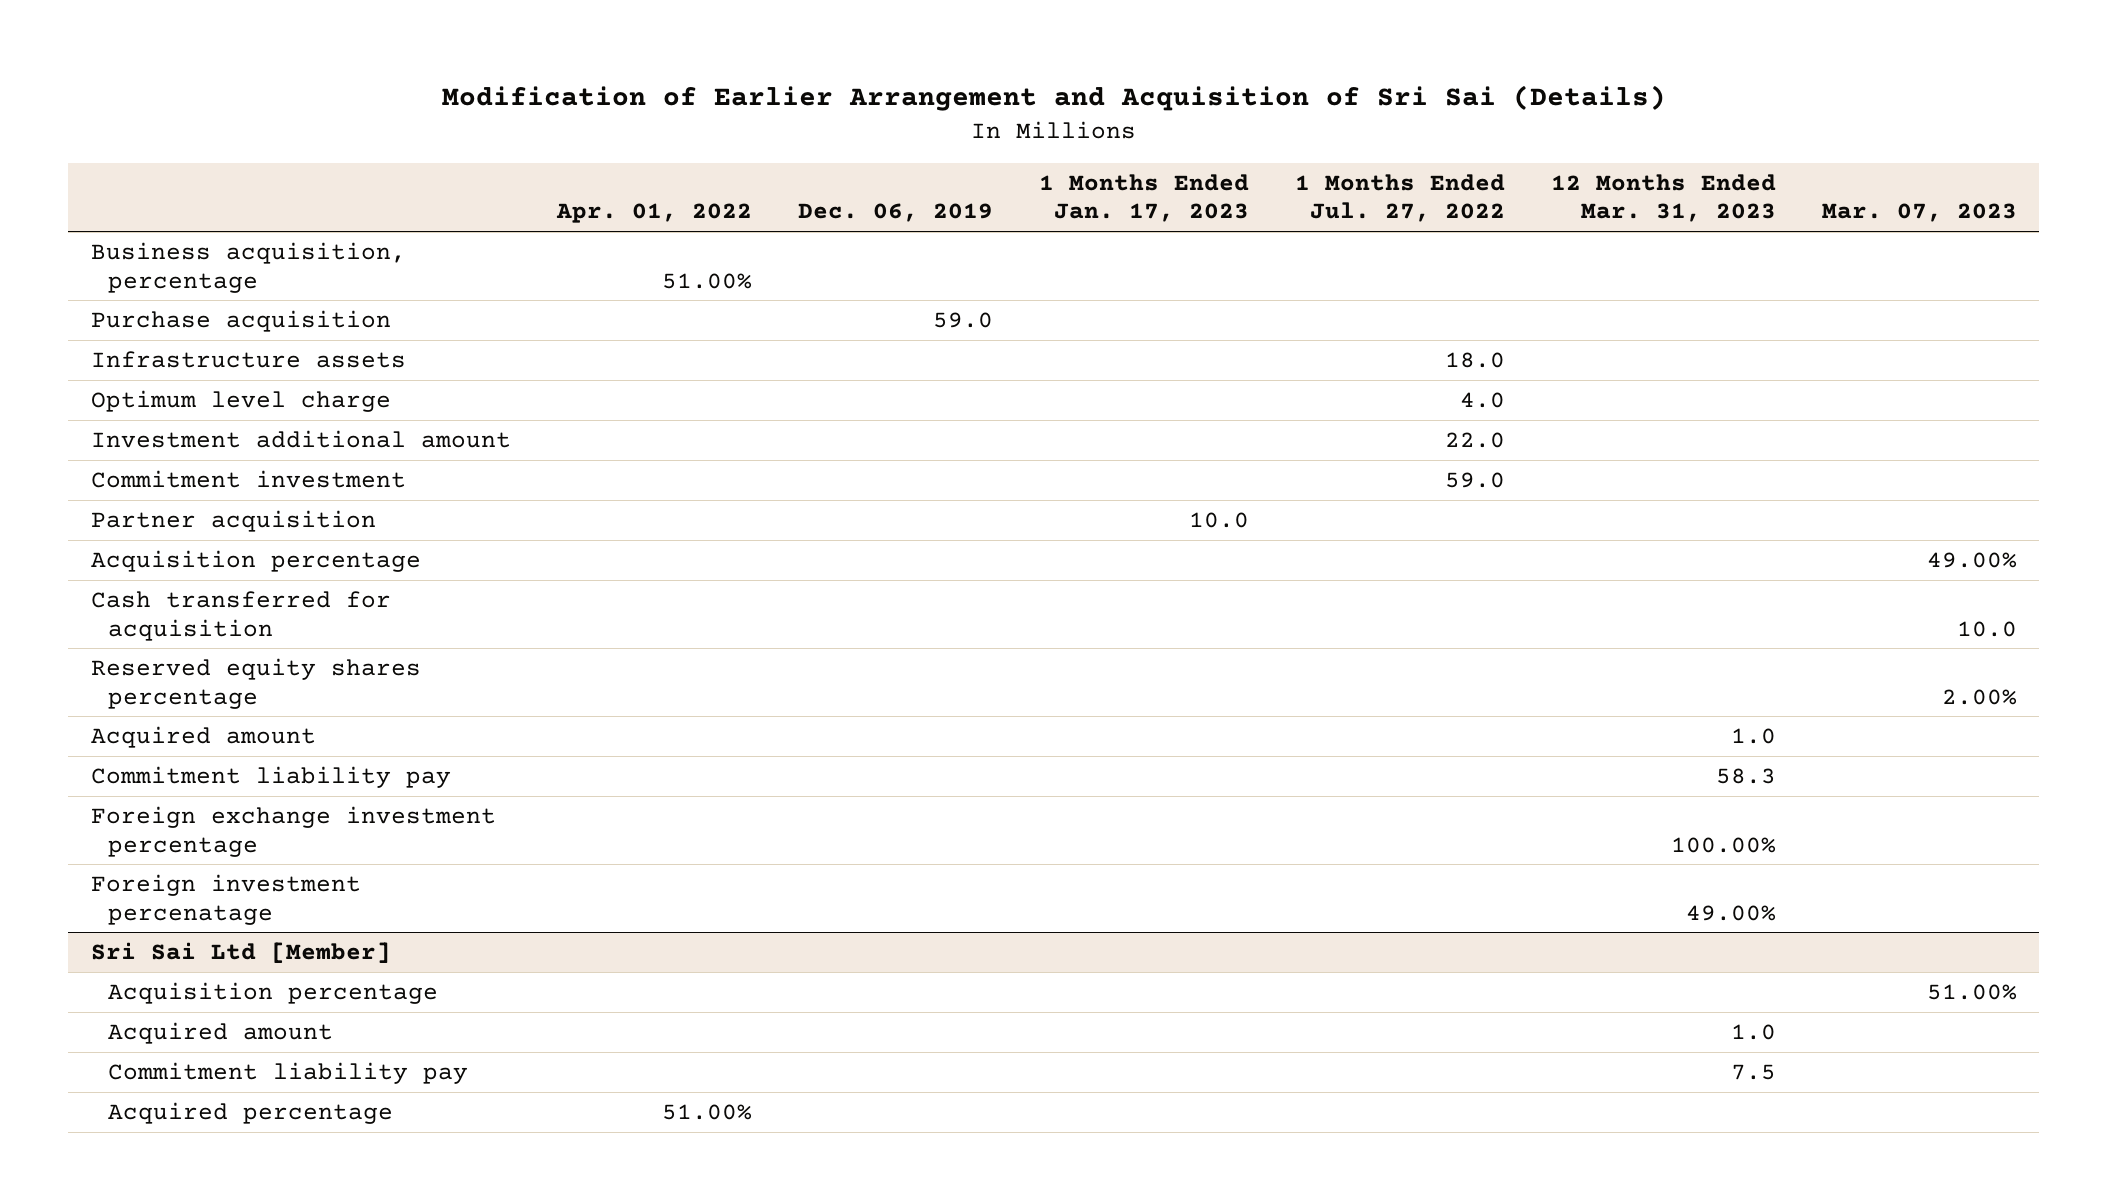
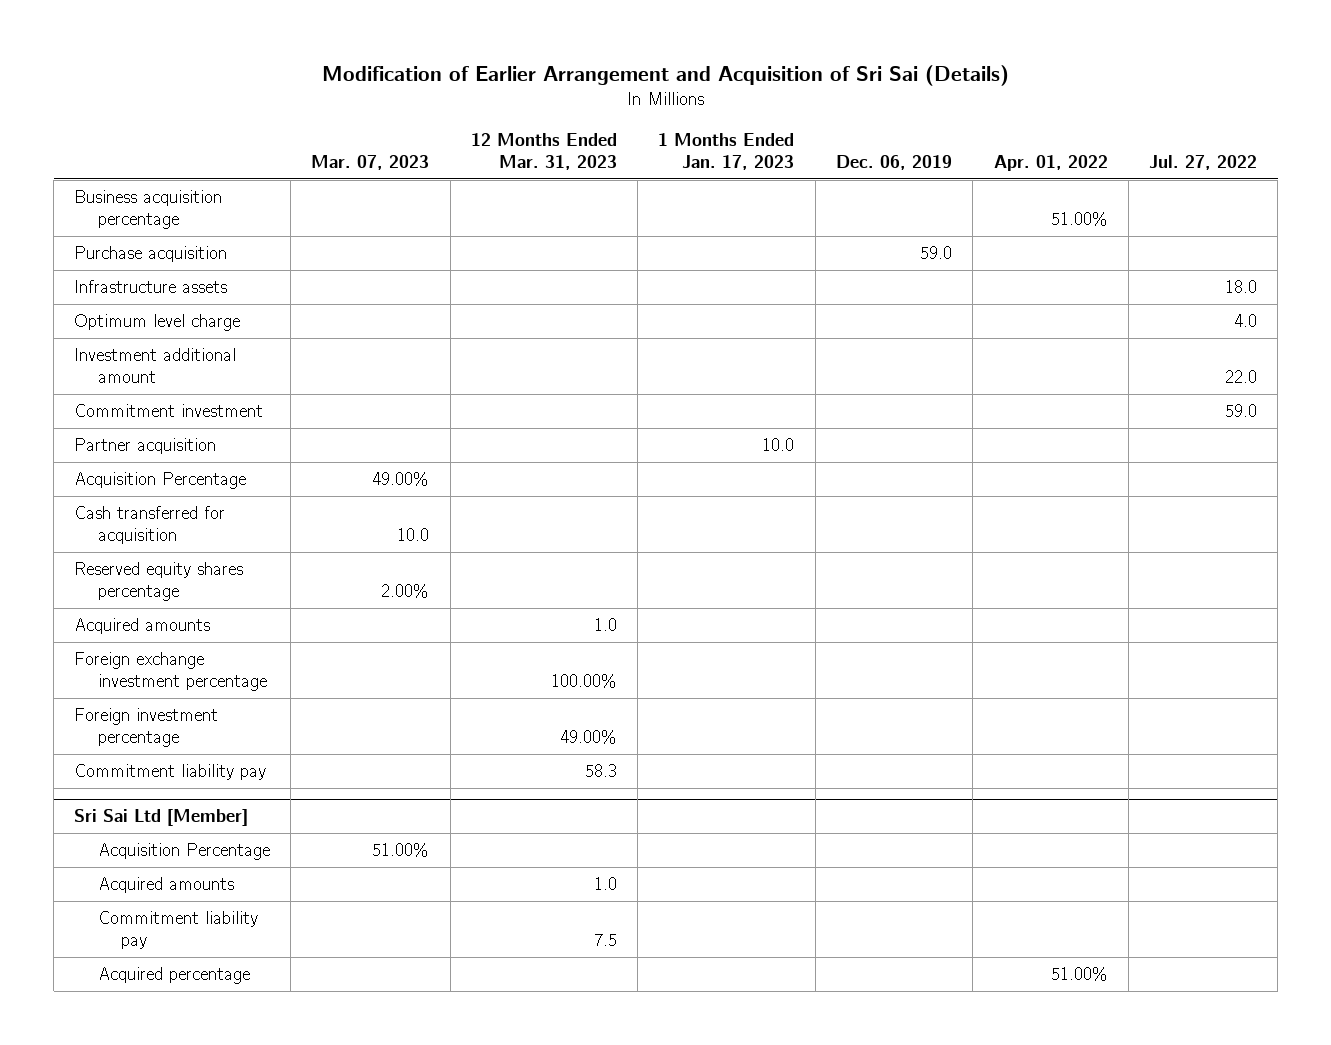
- | Apr. 01, 2022 | Dec. 06, 2019 | 1 Months Ended Jan. 17, 2023 | 1 Months Ended Jul. 27, 2022 | 12 Months Ended Mar. 31, 2023 | Mar. 07, 2023
+ | Mar. 07, 2023 | 12 Months Ended Mar. 31, 2023 | 1 Months Ended Jan. 17, 2023 | Dec. 06, 2019 | Apr. 01, 2022 | Jul. 27, 2022
- Business acquisition, percentage | 51.00% | | | | |
+ Business acquisition percentage | | | | | 51.00% |
- Acquisition percentage | | | | | | 49.00%
+ Acquisition Percentage | 49.00% | | | | |
- Acquired amount | | | | | 1.0 |
+ Acquired amounts | | 1.0 | | | |
- Foreign investment percenatage | | | | | 49.00% |
+ Foreign investment percentage | | 49.00% | | | |
moved down: Commitment liability pay | | 58.3 | | | |
@ Sri Sai Ltd [Member]
- Acquisition percentage | | | | | | 51.00%
- Acquired amount | | | | | 1.0 |
+ Acquisition Percentage | 51.00% | | | | |
+ Acquired amounts | | 1.0 | | | |

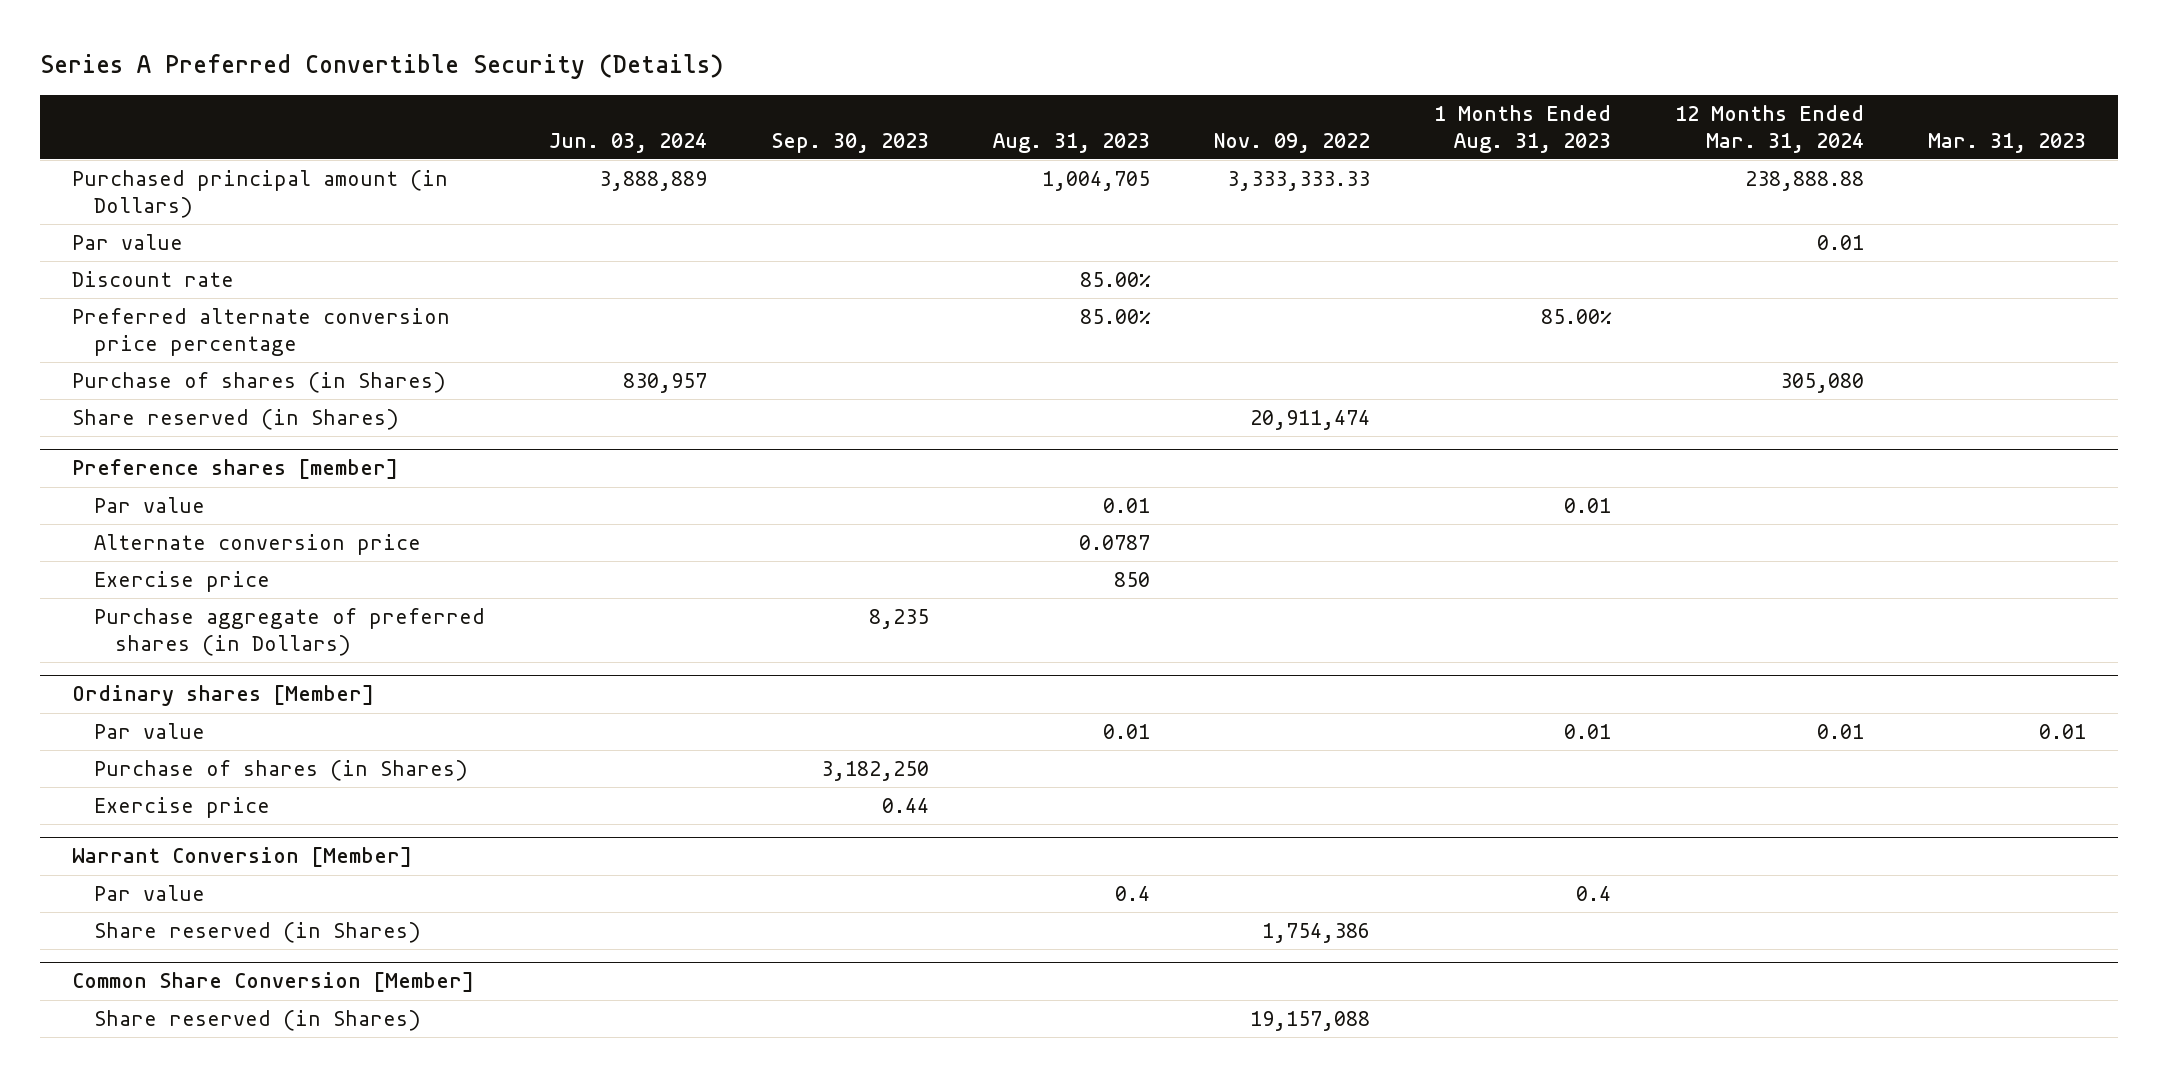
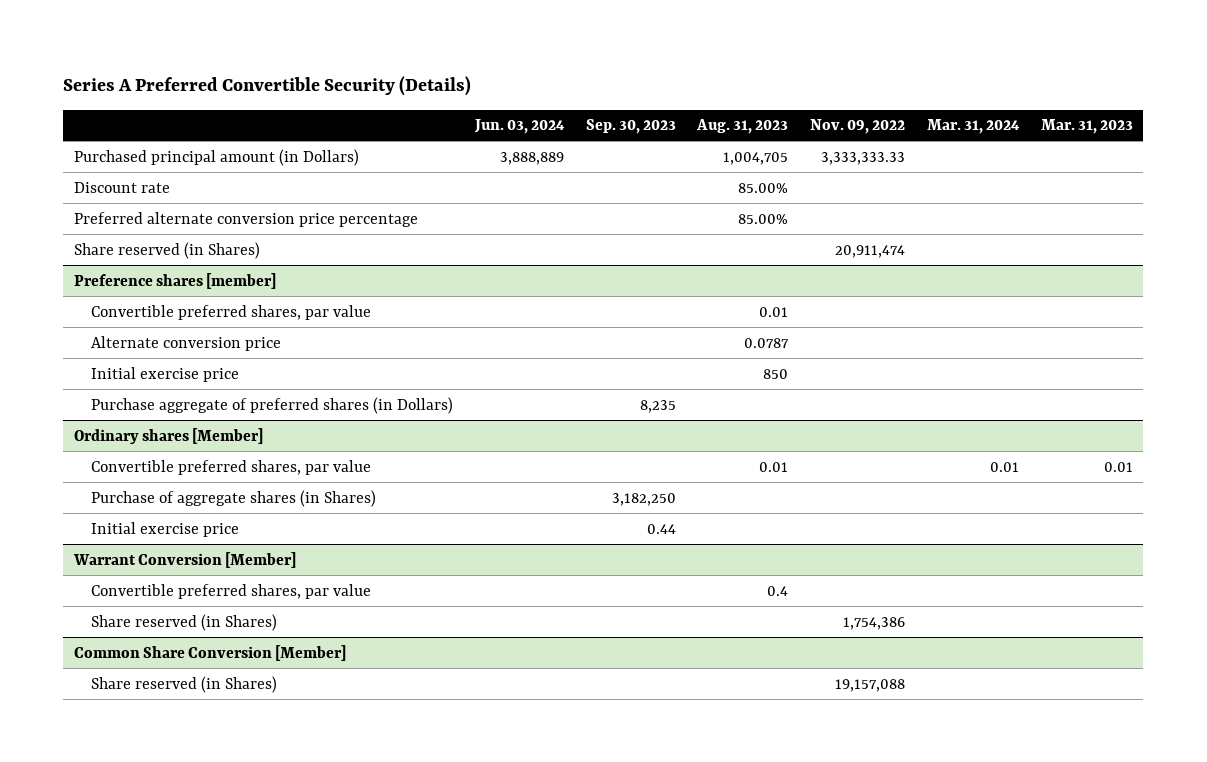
- | Jun. 03, 2024 | Sep. 30, 2023 | Aug. 31, 2023 | Nov. 09, 2022 | 1 Months Ended Aug. 31, 2023 | 12 Months Ended Mar. 31, 2024 | Mar. 31, 2023
+ | Jun. 03, 2024 | Sep. 30, 2023 | Aug. 31, 2023 | Nov. 09, 2022 | Mar. 31, 2024 | Mar. 31, 2023
- Par value | | | | | | 0.01 |
- Purchase of shares (in Shares) | 830,957 | | | | | 305,080 |
@ Preference shares [member]
- Par value | | | 0.01 | | 0.01 | |
+ Convertible preferred shares, par value | | | 0.01 | | |
- Exercise price | | | 850 | | | |
+ Initial exercise price | | | 850 | | |
@ Ordinary shares [Member]
- Par value | | | 0.01 | | 0.01 | 0.01 | 0.01
- Purchase of shares (in Shares) | | 3,182,250 | | | | |
- Exercise price | | 0.44 | | | | |
+ Convertible preferred shares, par value | | | 0.01 | | 0.01 | 0.01
+ Purchase of aggregate shares (in Shares) | | 3,182,250 | | | |
+ Initial exercise price | | 0.44 | | | |
@ Warrant Conversion [Member]
- Par value | | | 0.4 | | 0.4 | |
+ Convertible preferred shares, par value | | | 0.4 | | |

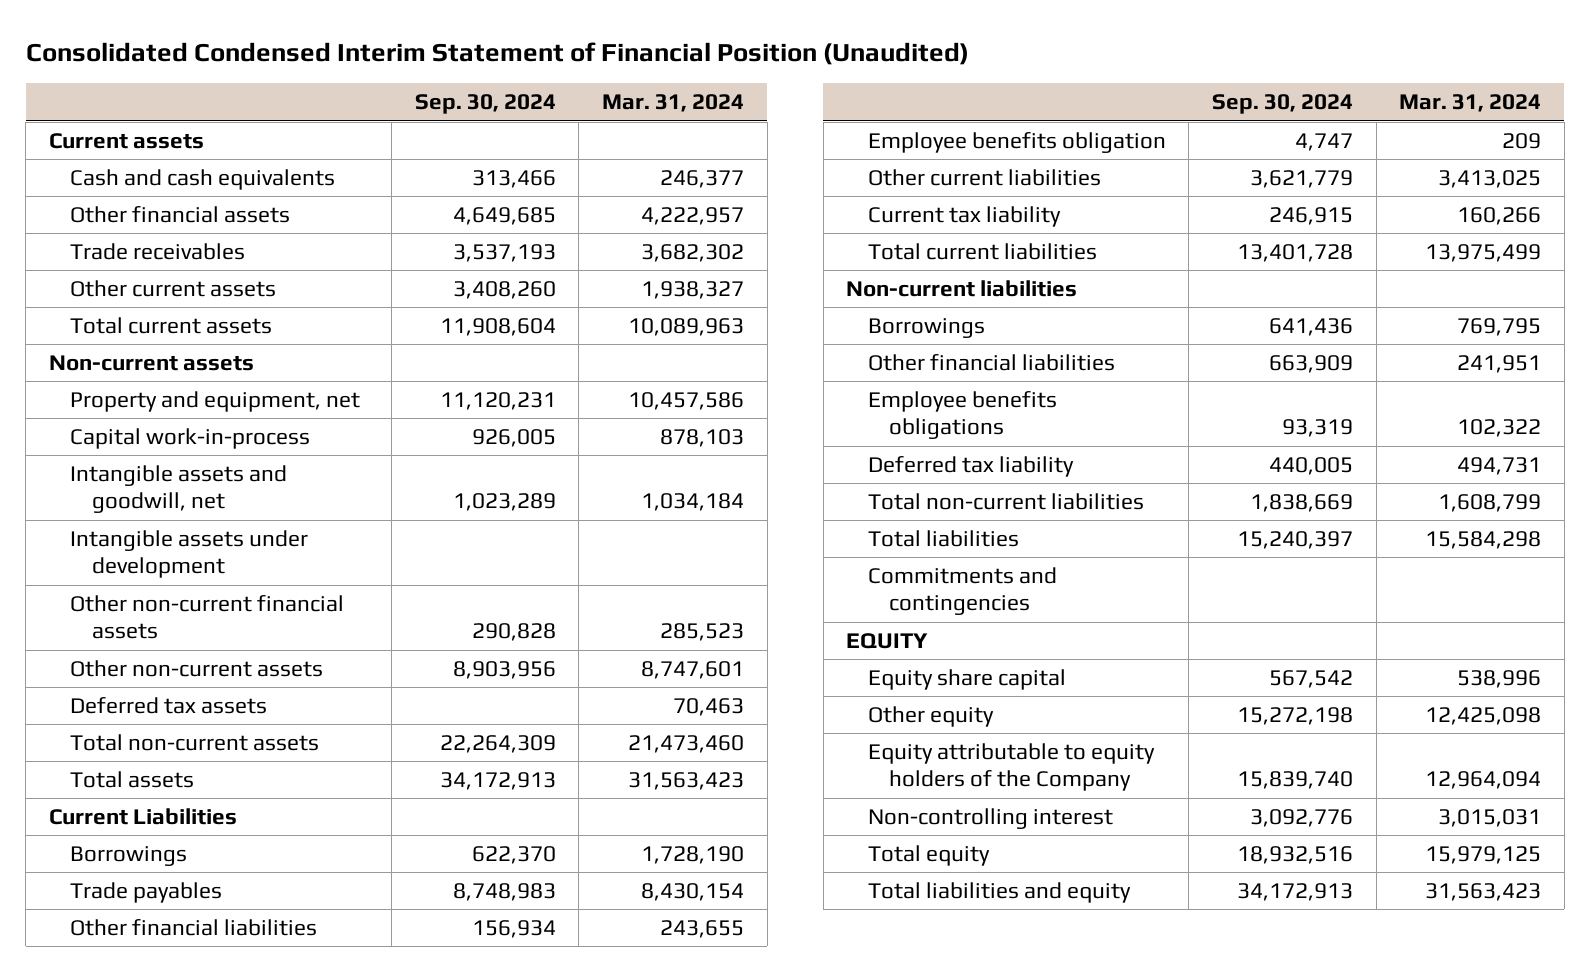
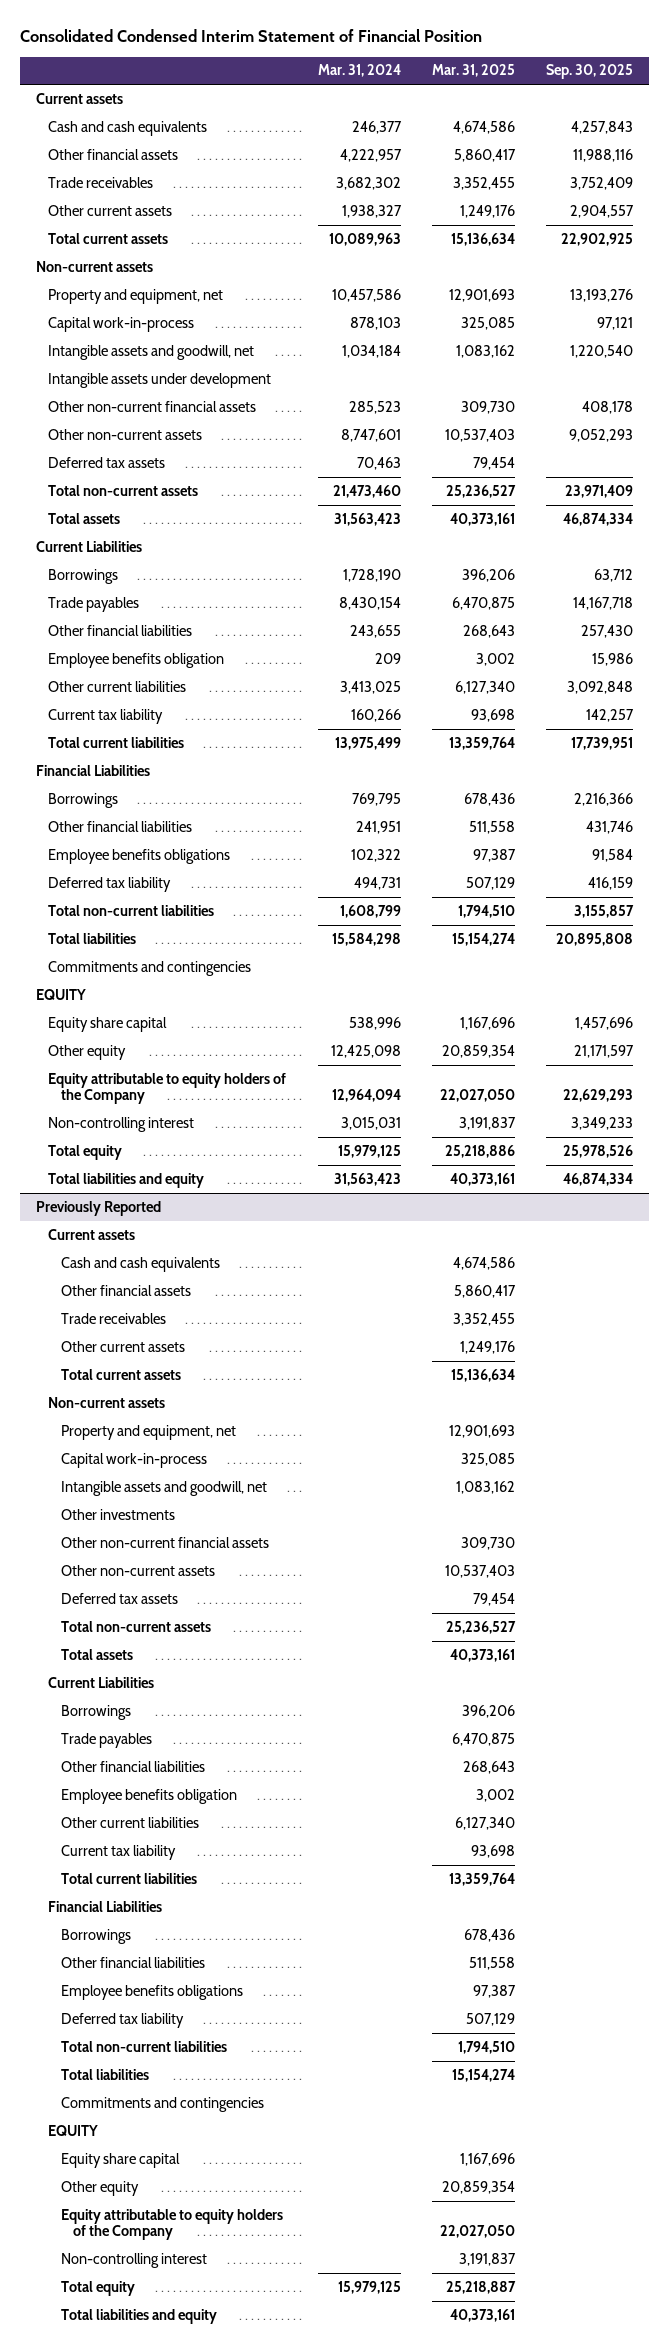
- Consolidated Condensed Interim Statement of Financial Position (Unaudited)
+ Consolidated Condensed Interim Statement of Financial Position
- | Sep. 30, 2024 | Mar. 31, 2024
+ | Mar. 31, 2024 | Mar. 31, 2025 | Sep. 30, 2025
- Non-current liabilities
+ Financial Liabilities
+ Previously Reported
+ Current assets
+ Cash and cash equivalents | | 4,674,586 |
+ Other financial assets | | 5,860,417 |
+ Trade receivables | | 3,352,455 |
+ Other current assets | | 1,249,176 |
+ Total current assets | | 15,136,634 |
+ Non-current assets
+ Property and equipment, net | | 12,901,693 |
+ Capital work-in-process | | 325,085 |
+ Intangible assets and goodwill, net | | 1,083,162 |
+ Other investments
+ Other non-current financial assets | | 309,730 |
+ Other non-current assets | | 10,537,403 |
+ Deferred tax assets | | 79,454 |
+ Total non-current assets | | 25,236,527 |
+ Total assets | | 40,373,161 |
+ Current Liabilities
+ Borrowings | | 396,206 |
+ Trade payables | | 6,470,875 |
+ Other financial liabilities | | 268,643 |
+ Employee benefits obligation | | 3,002 |
+ Other current liabilities | | 6,127,340 |
+ Current tax liability | | 93,698 |
+ Total current liabilities | | 13,359,764 |
+ Financial Liabilities
+ Borrowings | | 678,436 |
+ Other financial liabilities | | 511,558 |
+ Employee benefits obligations | | 97,387 |
+ Deferred tax liability | | 507,129 |
+ Total non-current liabilities | | 1,794,510 |
+ Total liabilities | | 15,154,274 |
+ Commitments and contingencies
+ EQUITY
+ Equity share capital | | 1,167,696 |
+ Other equity | | 20,859,354 |
+ Equity attributable to equity holders of the Company | | 22,027,050 |
+ Non-controlling interest | | 3,191,837 |
+ Total equity | 15,979,125 | 25,218,887 |
+ Total liabilities and equity | | 40,373,161 |

